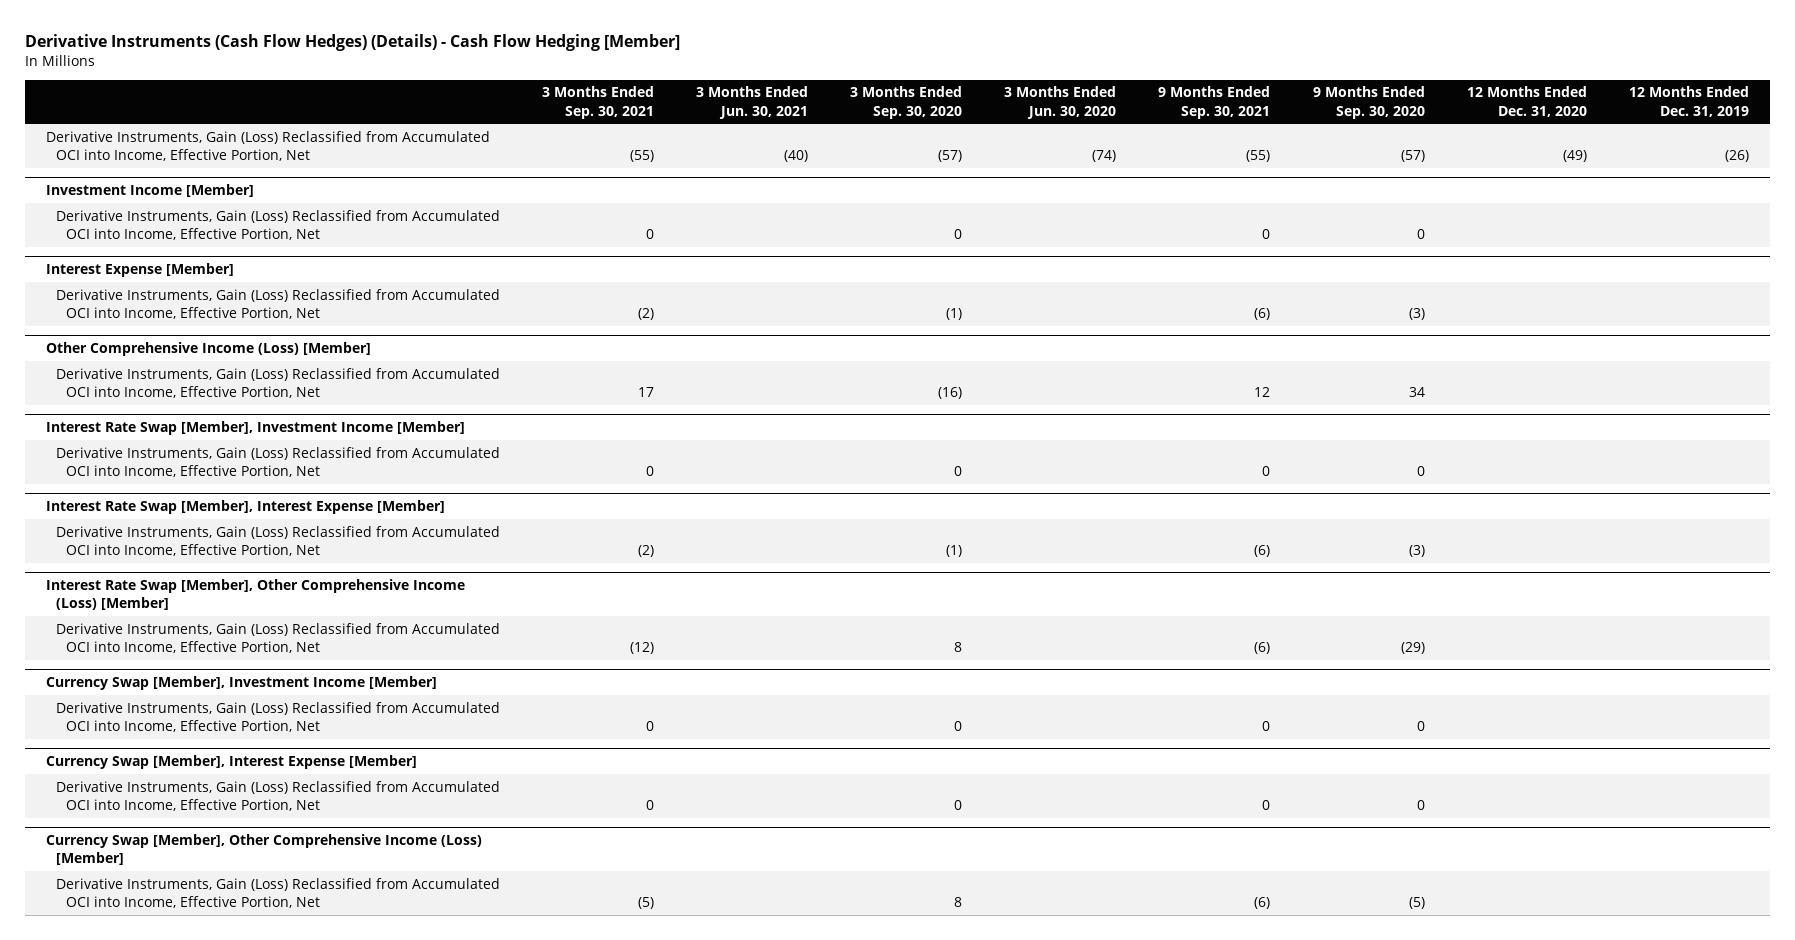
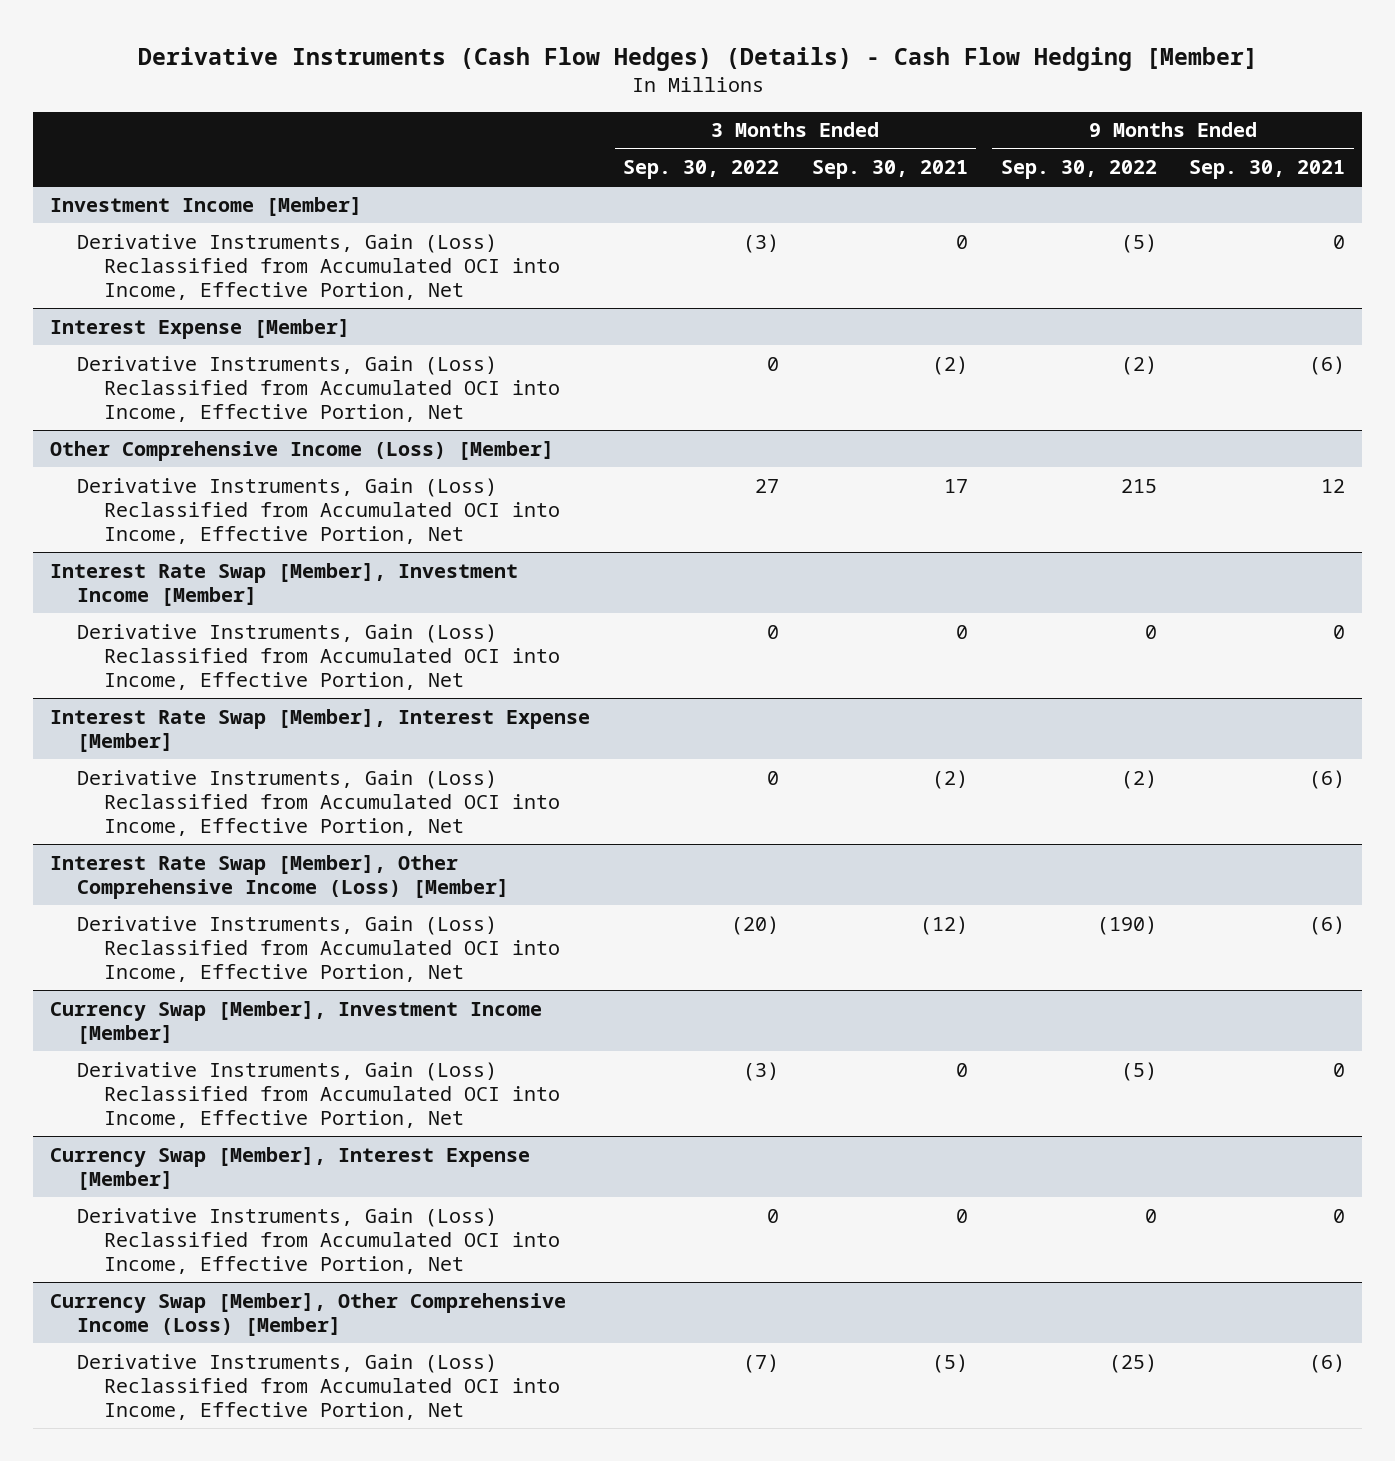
- | 3 Months Ended Sep. 30, 2021 | 3 Months Ended Jun. 30, 2021 | 3 Months Ended Sep. 30, 2020 | 3 Months Ended Jun. 30, 2020 | 9 Months Ended Sep. 30, 2021 | 9 Months Ended Sep. 30, 2020 | 12 Months Ended Dec. 31, 2020 | 12 Months Ended Dec. 31, 2019
+ | 3 Months Ended Sep. 30, 2022 | 3 Months Ended Sep. 30, 2021 | 9 Months Ended Sep. 30, 2022 | 9 Months Ended Sep. 30, 2021
- Derivative Instruments, Gain (Loss) Reclassified from Accumulated OCI into Income, Effective Portion, Net | (55) | (40) | (57) | (74) | (55) | (57) | (49) | (26)

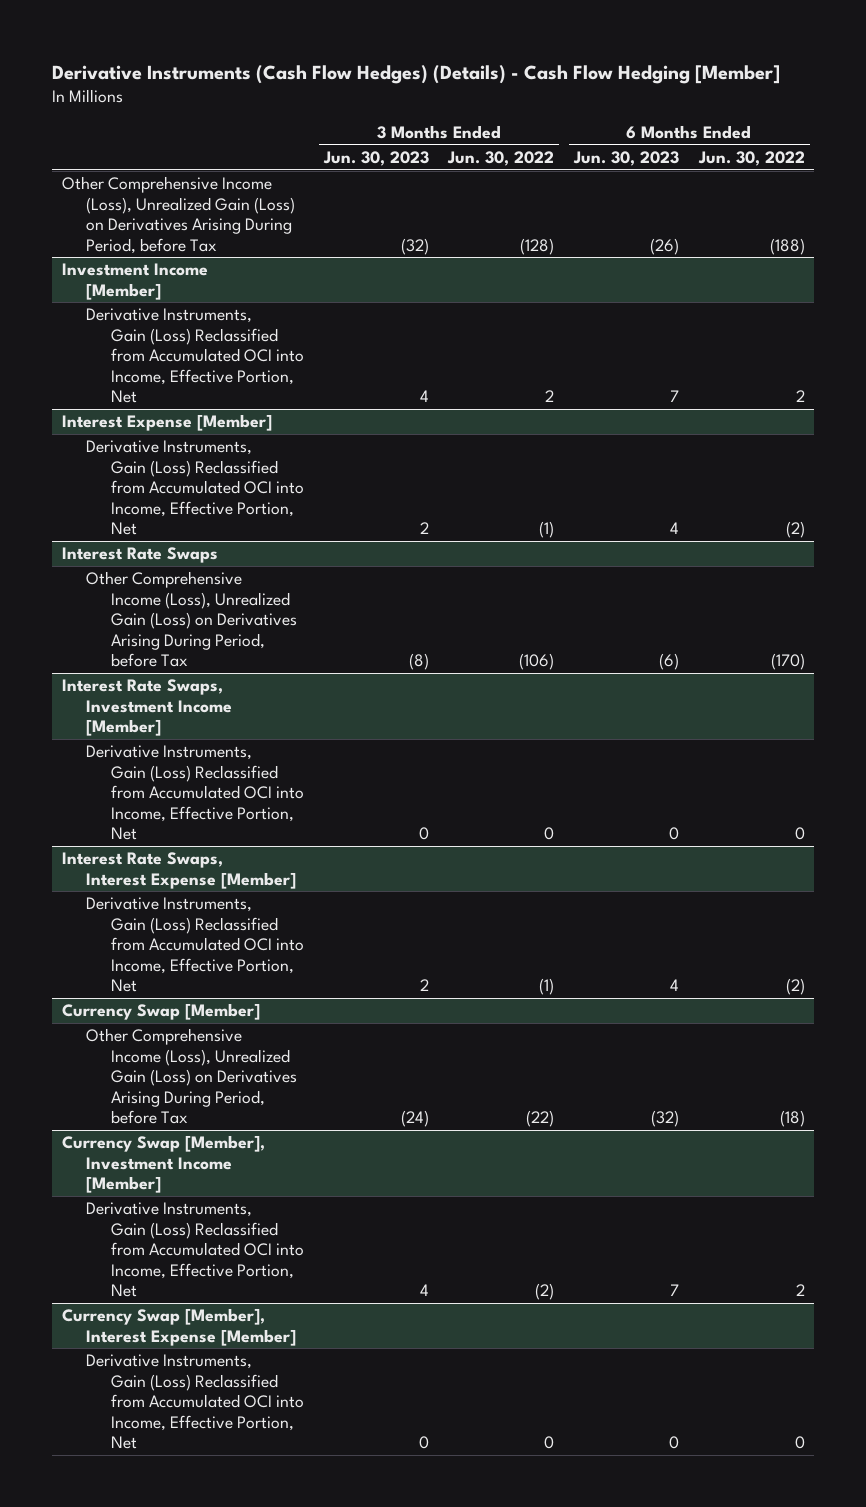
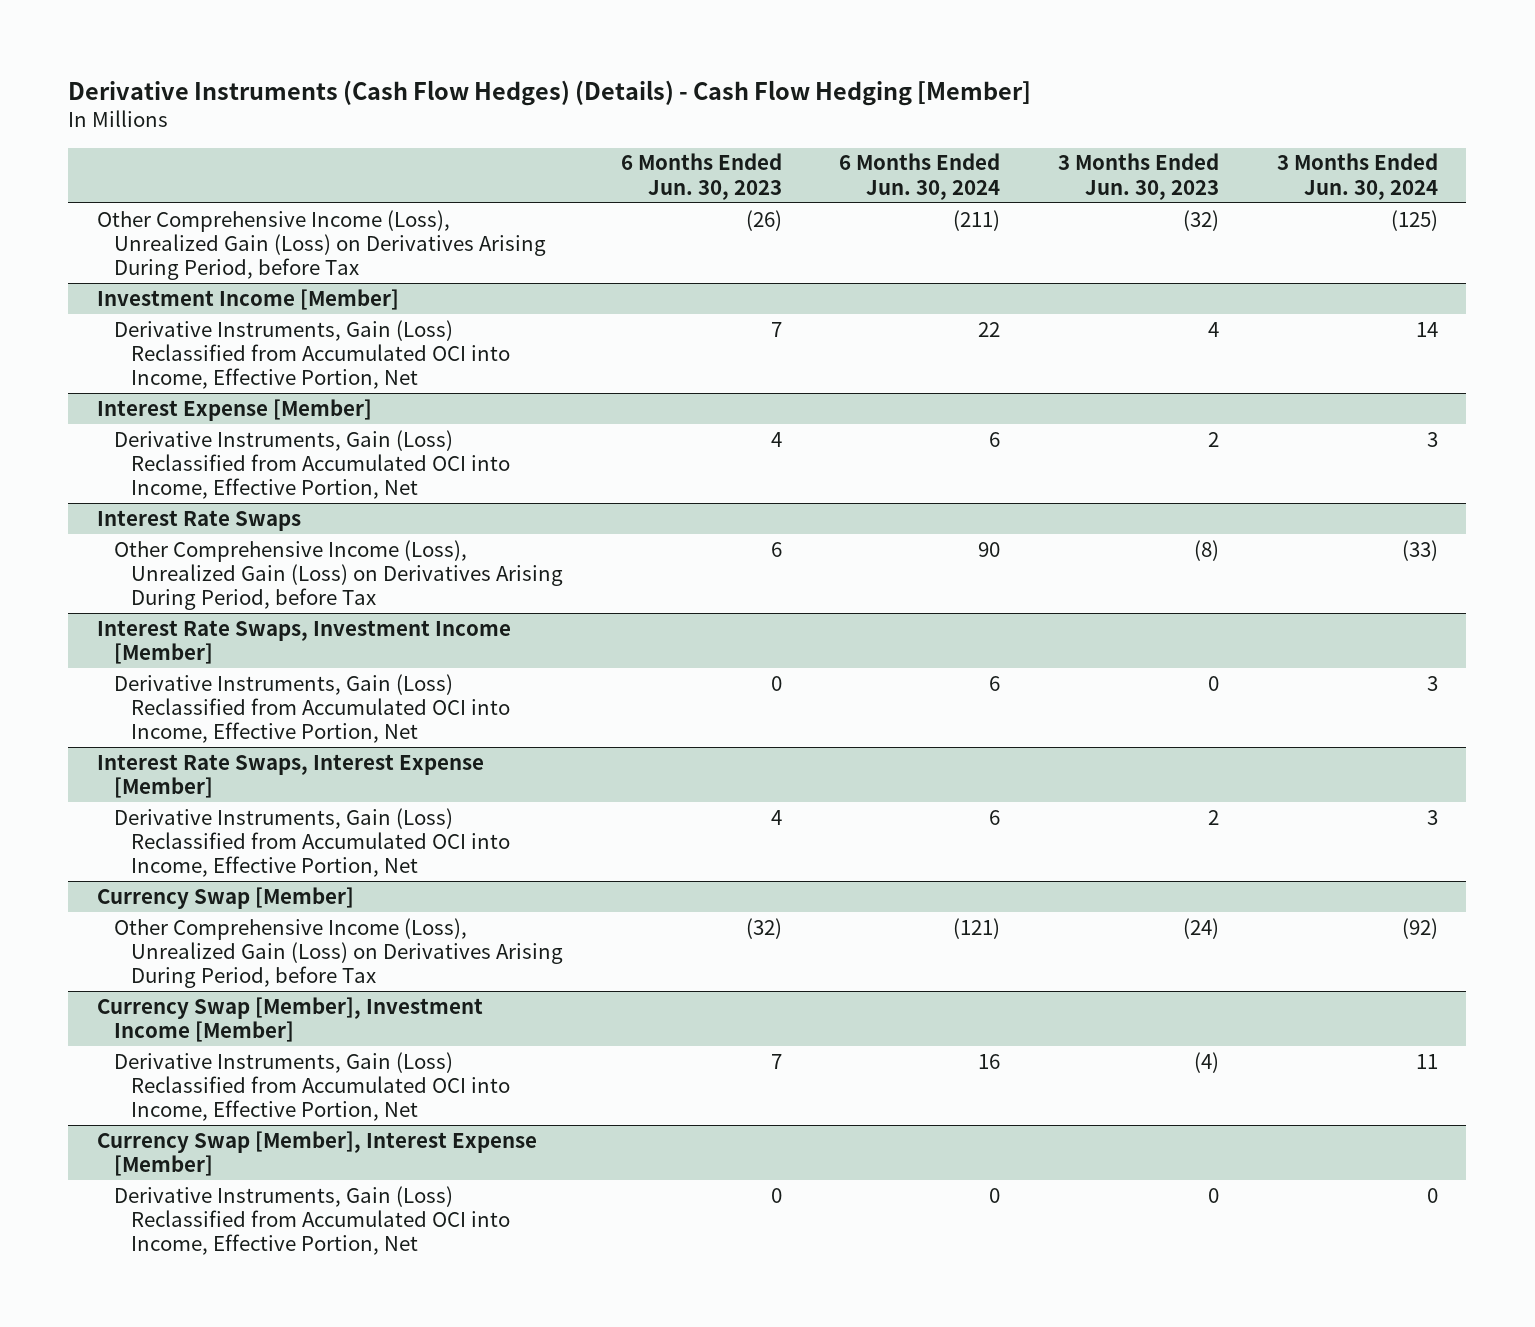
- | 3 Months Ended Jun. 30, 2023 | 3 Months Ended Jun. 30, 2022 | 6 Months Ended Jun. 30, 2023 | 6 Months Ended Jun. 30, 2022
+ | 6 Months Ended Jun. 30, 2023 | 6 Months Ended Jun. 30, 2024 | 3 Months Ended Jun. 30, 2023 | 3 Months Ended Jun. 30, 2024
@ Interest Rate Swaps
- Other Comprehensive Income (Loss), Unrealized Gain (Loss) on Derivatives Arising During Period, before Tax | (8) | (106) | (6) | (170)
+ Other Comprehensive Income (Loss), Unrealized Gain (Loss) on Derivatives Arising During Period, before Tax | 6 | 90 | (8) | (33)
@ Currency Swap [Member], Investment Income [Member]
- Derivative Instruments, Gain (Loss) Reclassified from Accumulated OCI into Income, Effective Portion, Net | 4 | (2) | 7 | 2
+ Derivative Instruments, Gain (Loss) Reclassified from Accumulated OCI into Income, Effective Portion, Net | 7 | 16 | (4) | 11

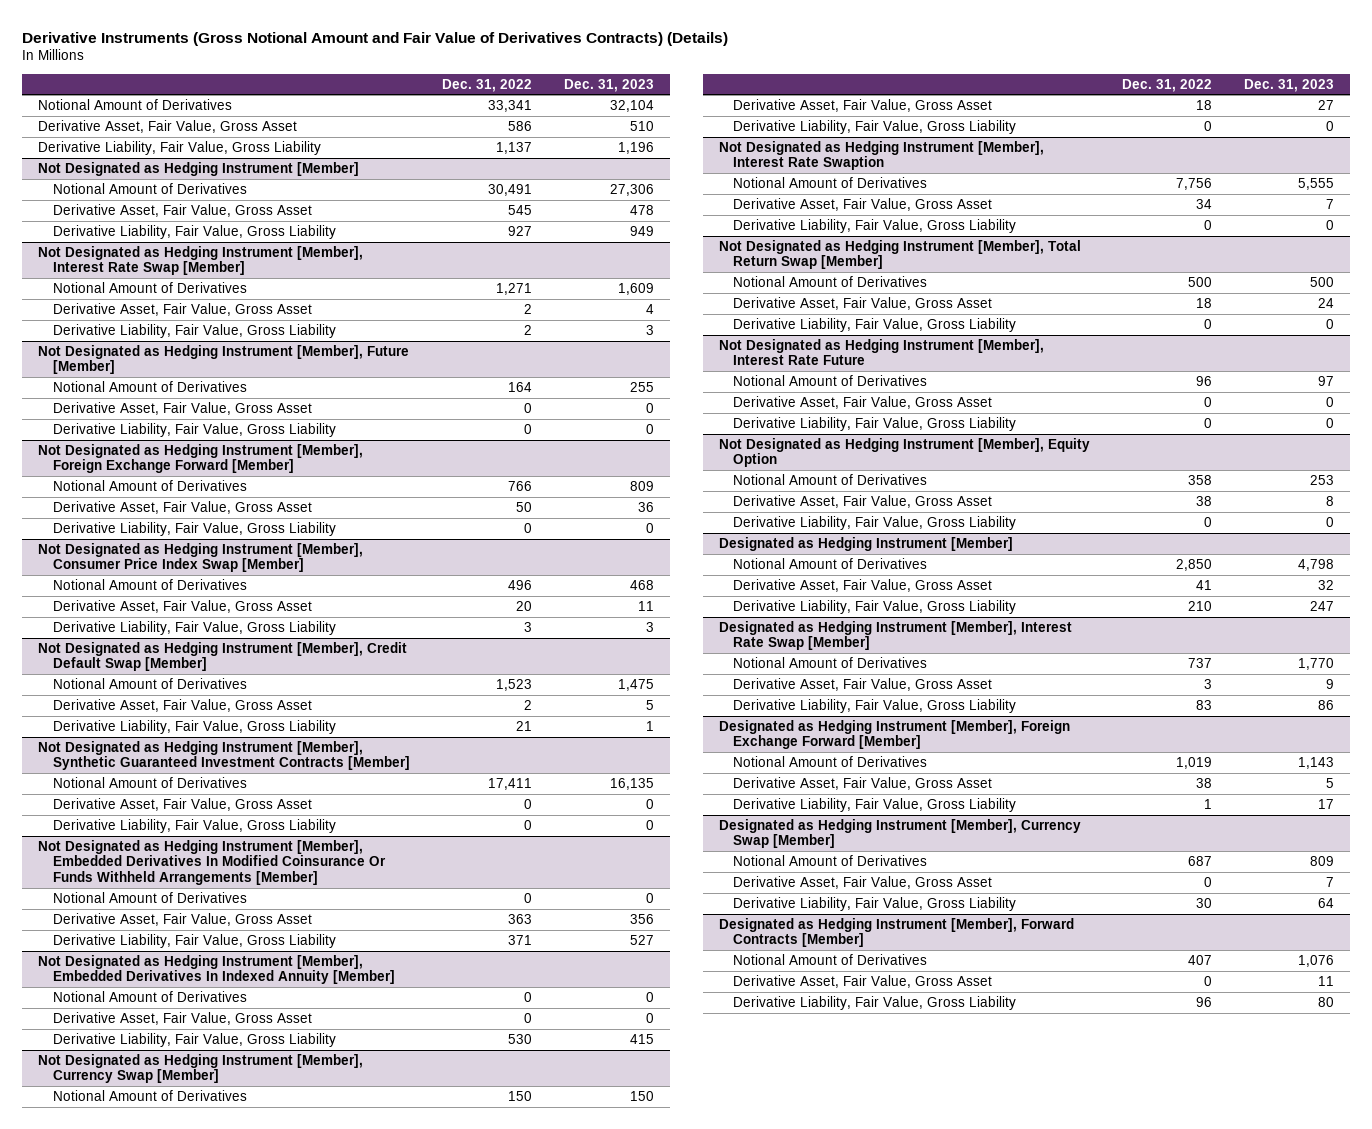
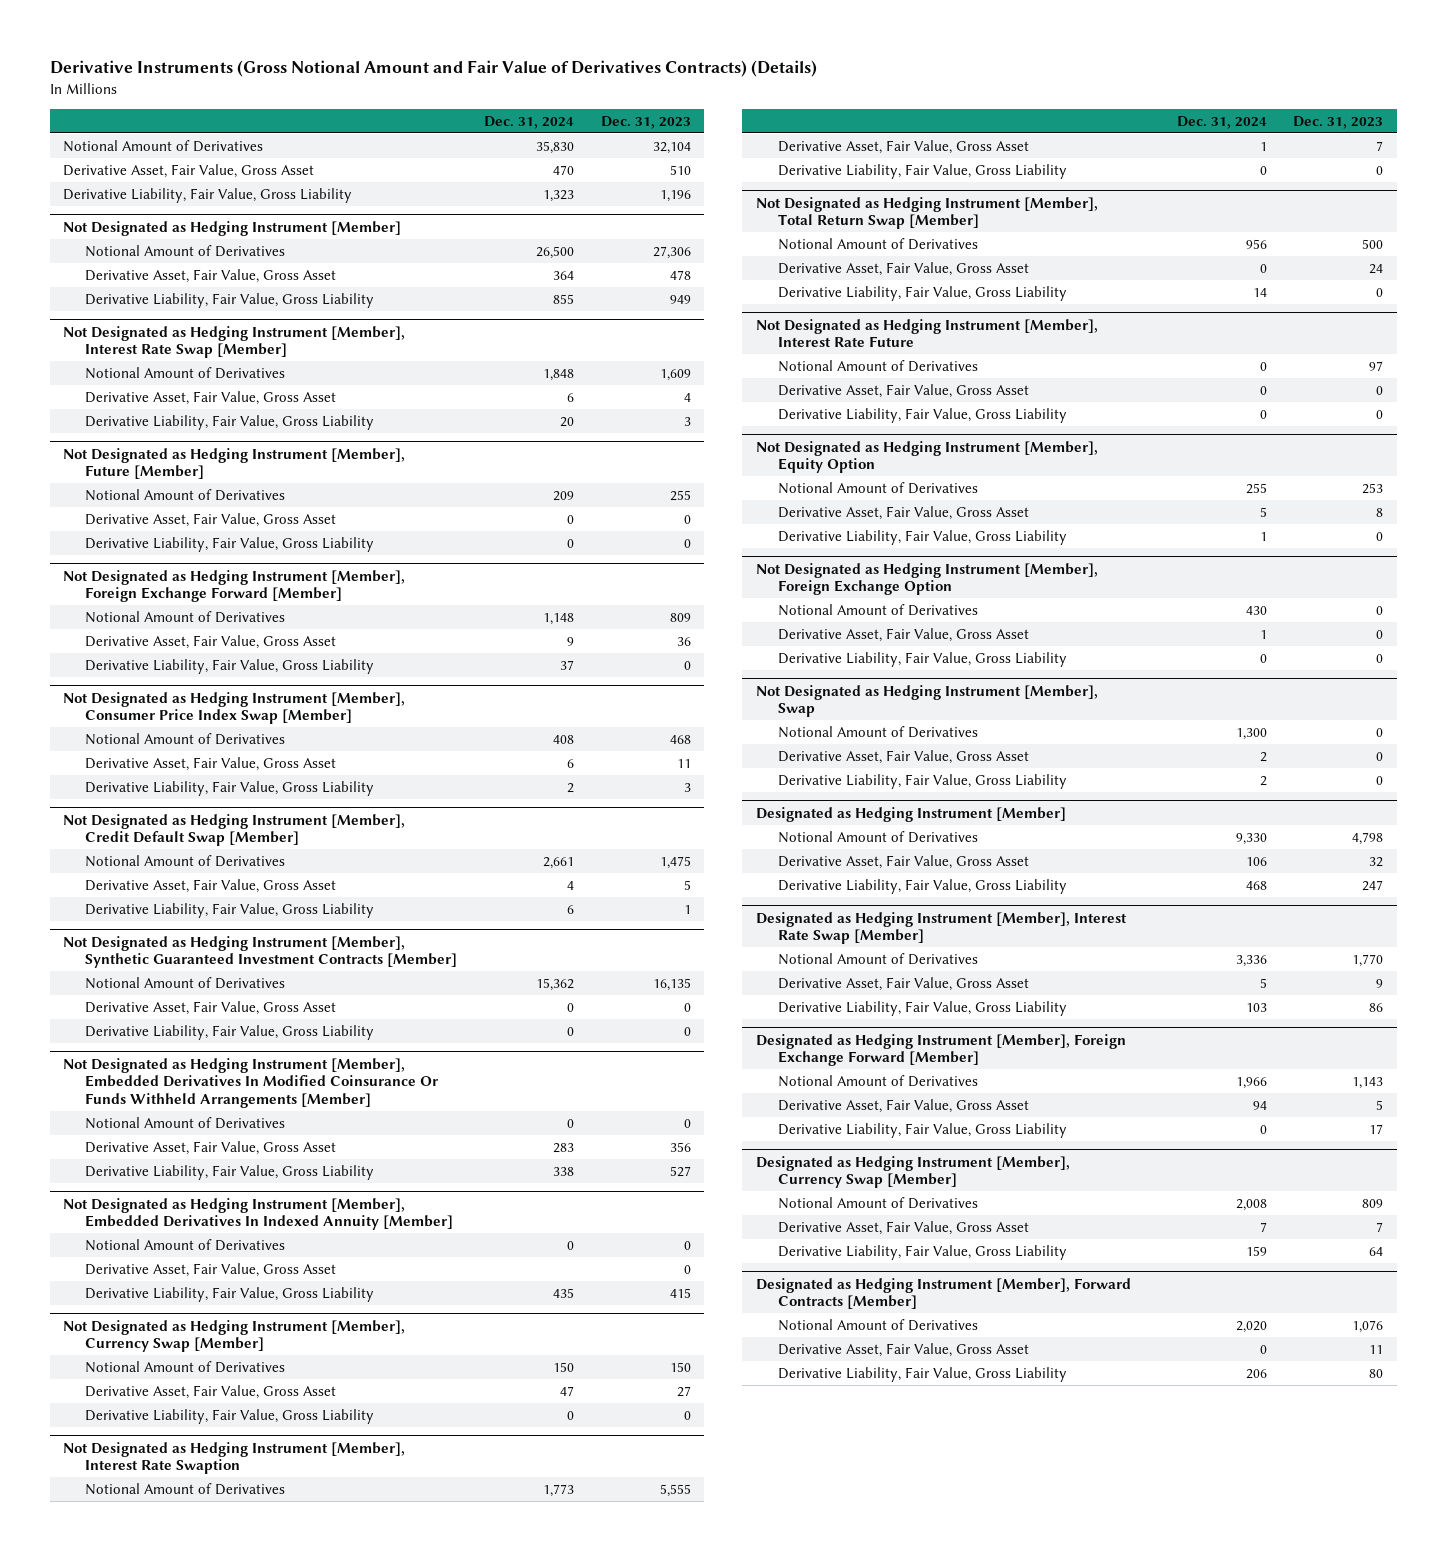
- | Dec. 31, 2022 | Dec. 31, 2023
+ | Dec. 31, 2024 | Dec. 31, 2023
+ Not Designated as Hedging Instrument [Member], Foreign Exchange Option
+ Notional Amount of Derivatives | 430 | 0
+ Derivative Asset, Fair Value, Gross Asset | 1 | 0
+ Derivative Liability, Fair Value, Gross Liability | 0 | 0
+ Not Designated as Hedging Instrument [Member], Swap
+ Notional Amount of Derivatives | 1,300 | 0
+ Derivative Asset, Fair Value, Gross Asset | 2 | 0
+ Derivative Liability, Fair Value, Gross Liability | 2 | 0

